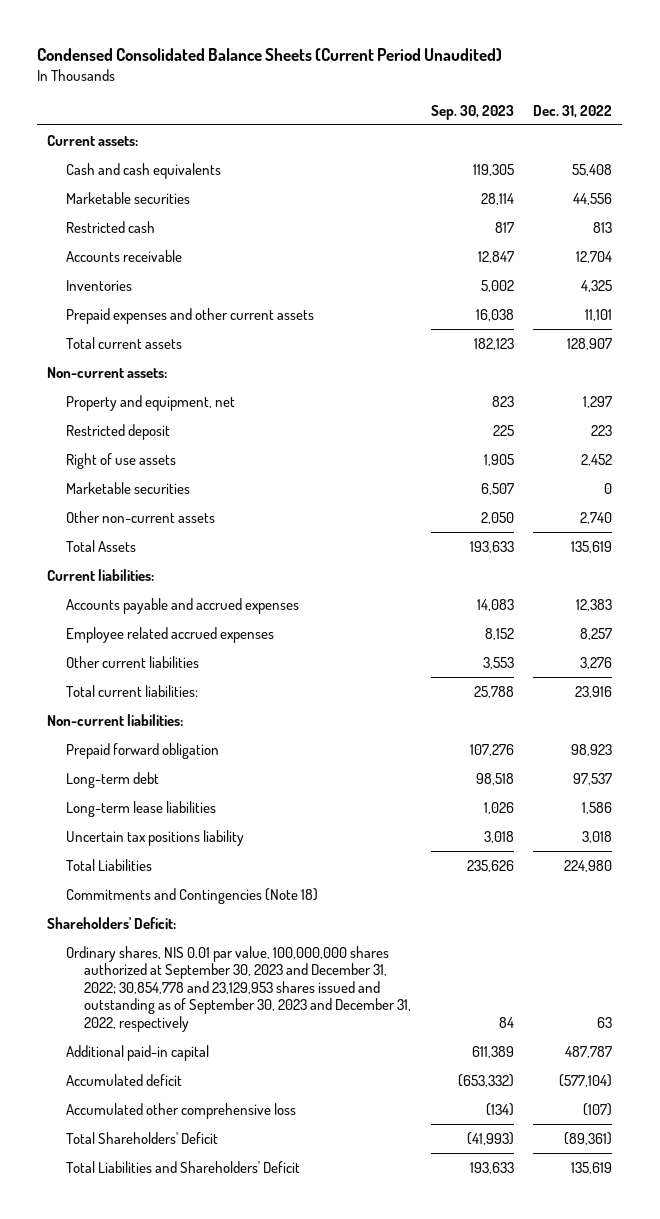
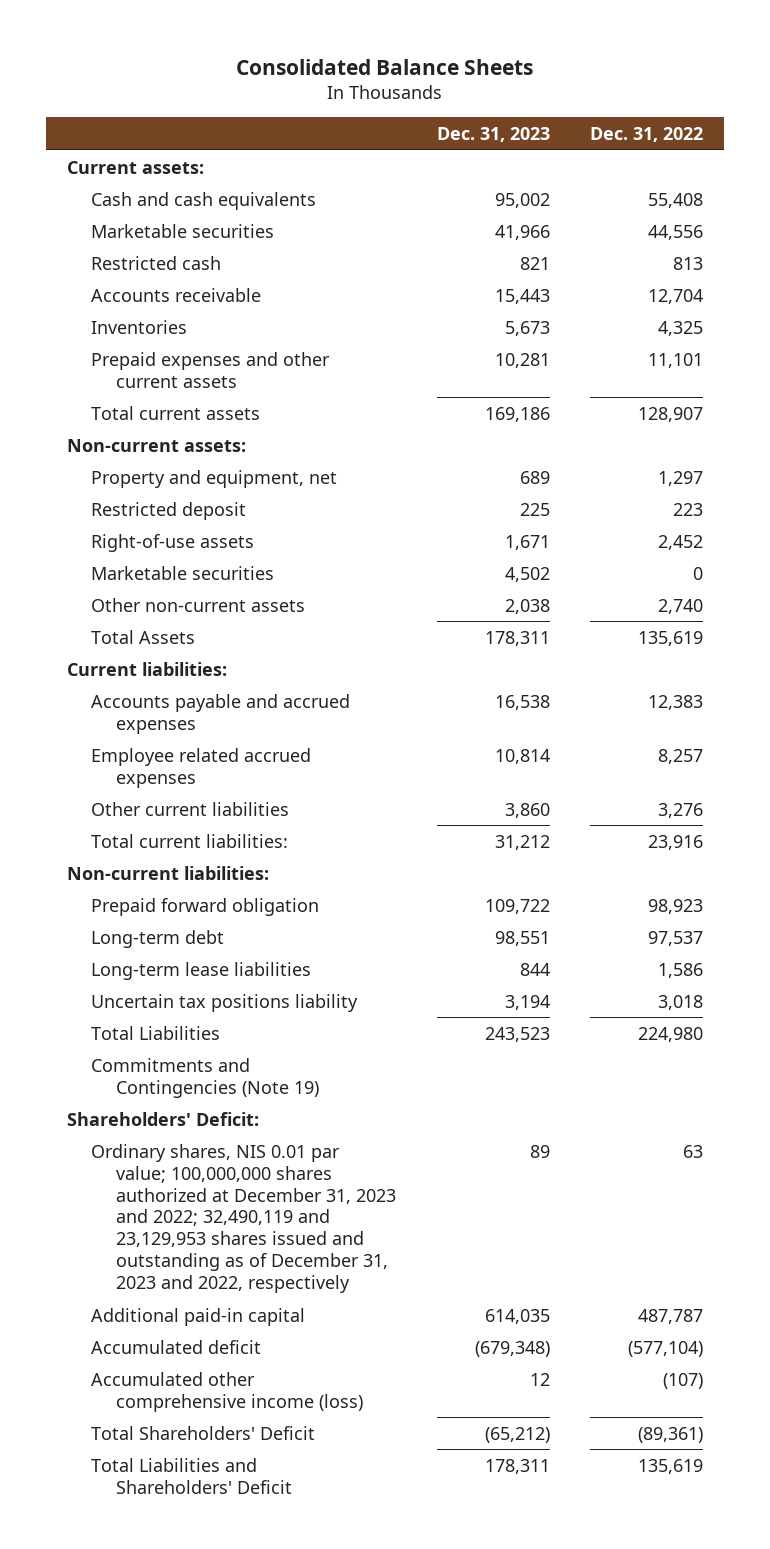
- Condensed Consolidated Balance Sheets (Current Period Unaudited)
+ Consolidated Balance Sheets
- | Sep. 30, 2023 | Dec. 31, 2022
+ | Dec. 31, 2023 | Dec. 31, 2022
- Right of use assets | 1,905 | 2,452
+ Right-of-use assets | 1,671 | 2,452
- Commitments and Contingencies (Note 18)
+ Commitments and Contingencies (Note 19)
- Ordinary shares, NIS 0.01 par value, 100,000,000 shares authorized at September 30, 2023 and December 31, 2022; 30,854,778 and 23,129,953 shares issued and outstanding as of September 30, 2023 and December 31, 2022, respectively | 84 | 63
+ Ordinary shares, NIS 0.01 par value; 100,000,000 shares authorized at December 31, 2023 and 2022; 32,490,119 and 23,129,953 shares issued and outstanding as of December 31, 2023 and 2022, respectively | 89 | 63
- Accumulated other comprehensive loss | (134) | (107)
+ Accumulated other comprehensive income (loss) | 12 | (107)

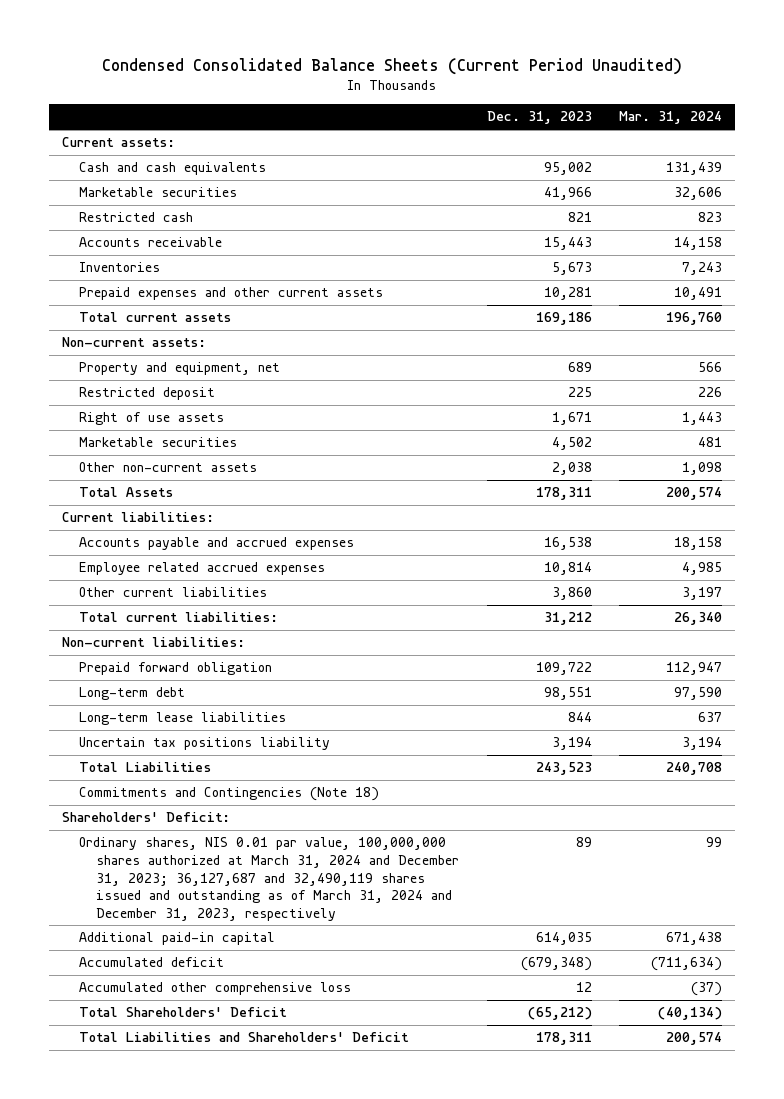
- Consolidated Balance Sheets
+ Condensed Consolidated Balance Sheets (Current Period Unaudited)
- | Dec. 31, 2023 | Dec. 31, 2022
+ | Dec. 31, 2023 | Mar. 31, 2024
- Right-of-use assets | 1,671 | 2,452
+ Right of use assets | 1,671 | 1,443
- Commitments and Contingencies (Note 19)
+ Commitments and Contingencies (Note 18)
- Ordinary shares, NIS 0.01 par value; 100,000,000 shares authorized at December 31, 2023 and 2022; 32,490,119 and 23,129,953 shares issued and outstanding as of December 31, 2023 and 2022, respectively | 89 | 63
+ Ordinary shares, NIS 0.01 par value, 100,000,000 shares authorized at March 31, 2024 and December 31, 2023; 36,127,687 and 32,490,119 shares issued and outstanding as of March 31, 2024 and December 31, 2023, respectively | 89 | 99
- Accumulated other comprehensive income (loss) | 12 | (107)
+ Accumulated other comprehensive loss | 12 | (37)

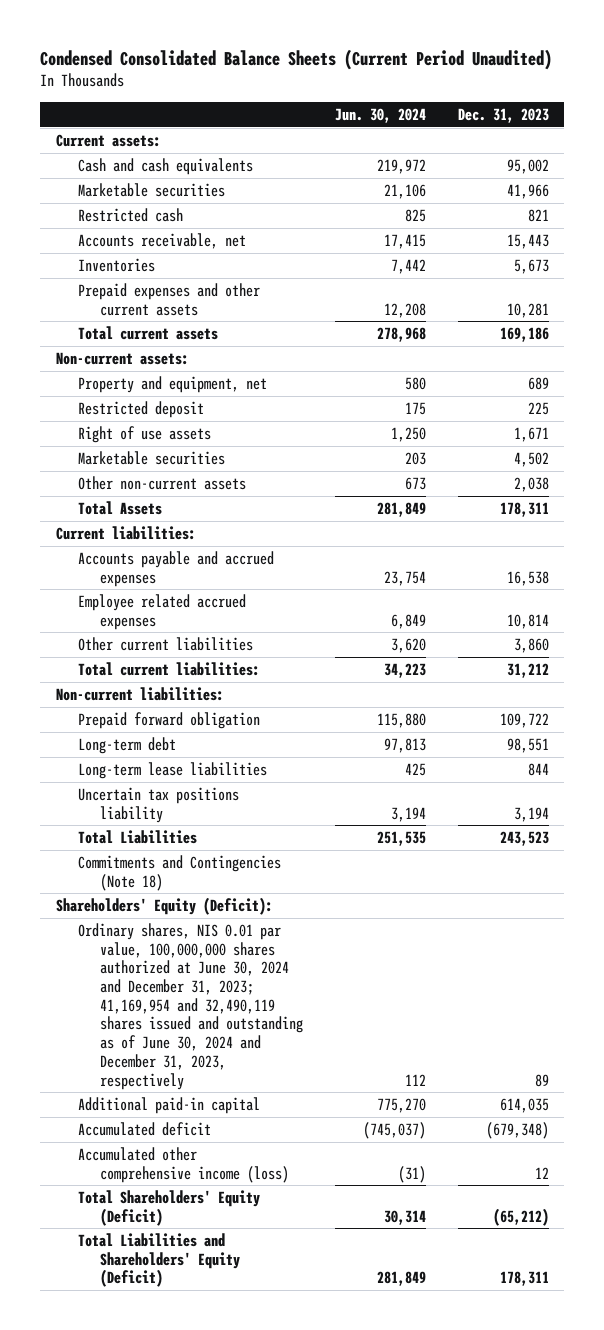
- | Dec. 31, 2023 | Mar. 31, 2024
+ | Jun. 30, 2024 | Dec. 31, 2023
- Accounts receivable | 15,443 | 14,158
+ Accounts receivable, net | 17,415 | 15,443
- Shareholders' Deficit:
- Ordinary shares, NIS 0.01 par value, 100,000,000 shares authorized at March 31, 2024 and December 31, 2023; 36,127,687 and 32,490,119 shares issued and outstanding as of March 31, 2024 and December 31, 2023, respectively | 89 | 99
+ Shareholders' Equity (Deficit):
+ Ordinary shares, NIS 0.01 par value, 100,000,000 shares authorized at June 30, 2024 and December 31, 2023; 41,169,954 and 32,490,119 shares issued and outstanding as of June 30, 2024 and December 31, 2023, respectively | 112 | 89
- Accumulated other comprehensive loss | 12 | (37)
- Total Shareholders' Deficit | (65,212) | (40,134)
- Total Liabilities and Shareholders' Deficit | 178,311 | 200,574
+ Accumulated other comprehensive income (loss) | (31) | 12
+ Total Shareholders' Equity (Deficit) | 30,314 | (65,212)
+ Total Liabilities and Shareholders' Equity (Deficit) | 281,849 | 178,311

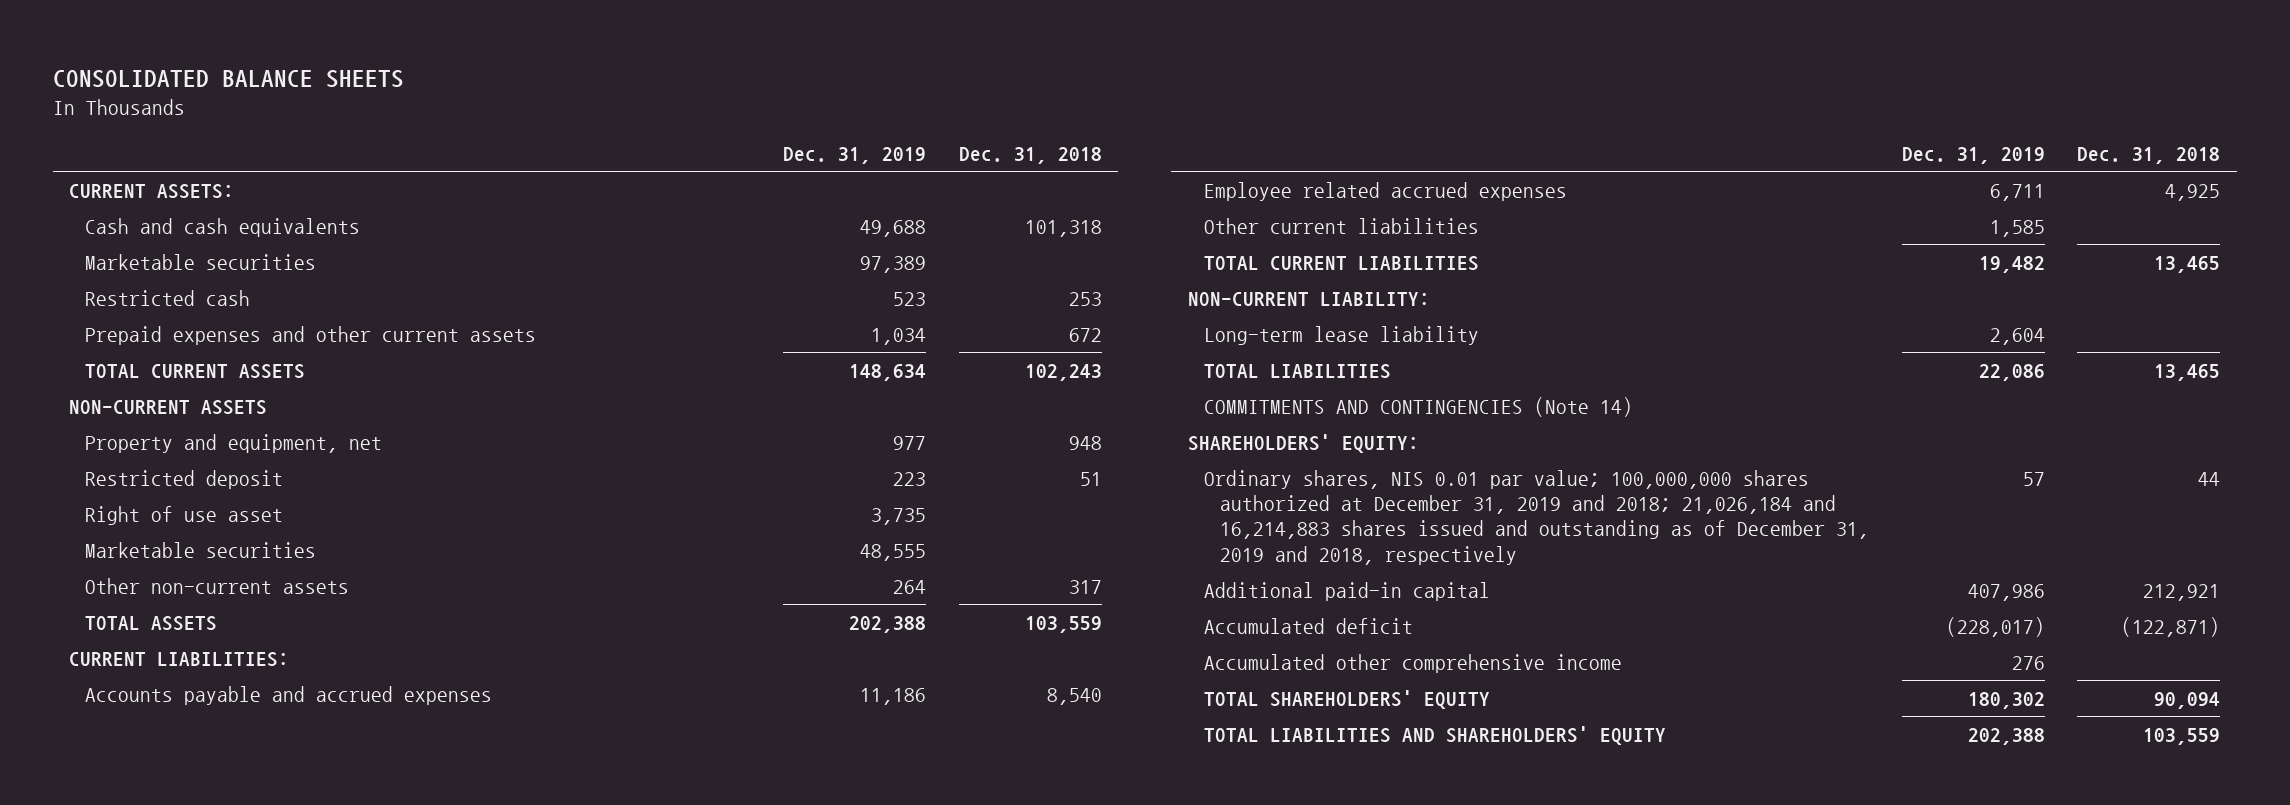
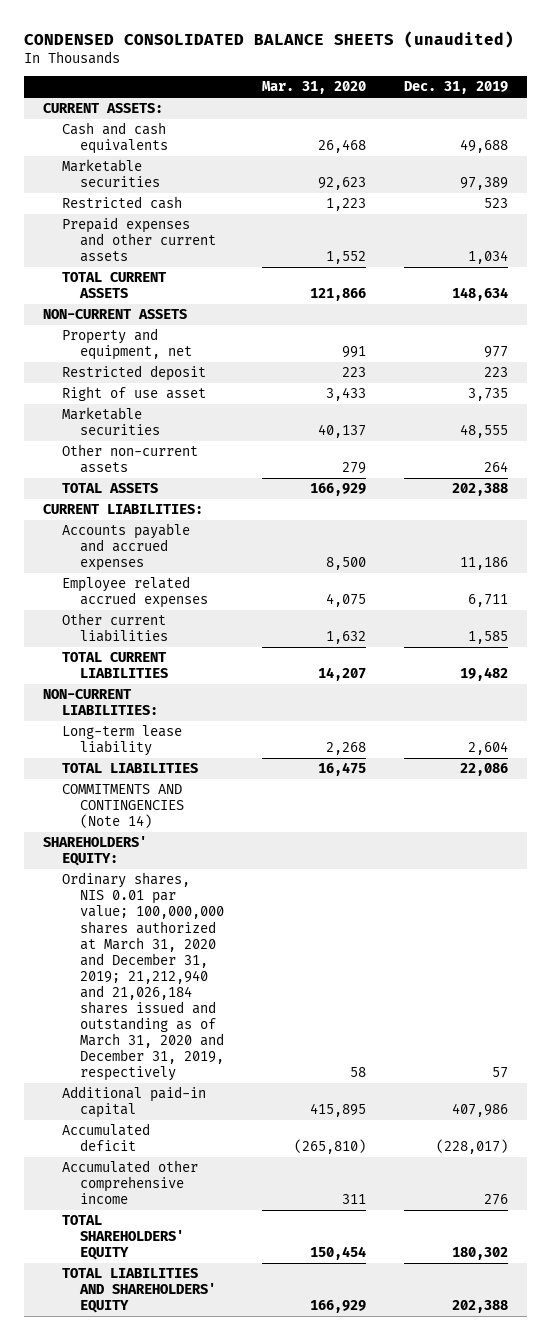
- CONSOLIDATED BALANCE SHEETS
+ CONDENSED CONSOLIDATED BALANCE SHEETS (unaudited)
- | Dec. 31, 2019 | Dec. 31, 2018
+ | Mar. 31, 2020 | Dec. 31, 2019
- NON-CURRENT LIABILITY:
+ NON-CURRENT LIABILITIES:
- Ordinary shares, NIS 0.01 par value; 100,000,000 shares authorized at December 31, 2019 and 2018; 21,026,184 and 16,214,883 shares issued and outstanding as of December 31, 2019 and 2018, respectively | 57 | 44
+ Ordinary shares, NIS 0.01 par value; 100,000,000 shares authorized at March 31, 2020 and December 31, 2019; 21,212,940 and 21,026,184 shares issued and outstanding as of March 31, 2020 and December 31, 2019, respectively | 58 | 57

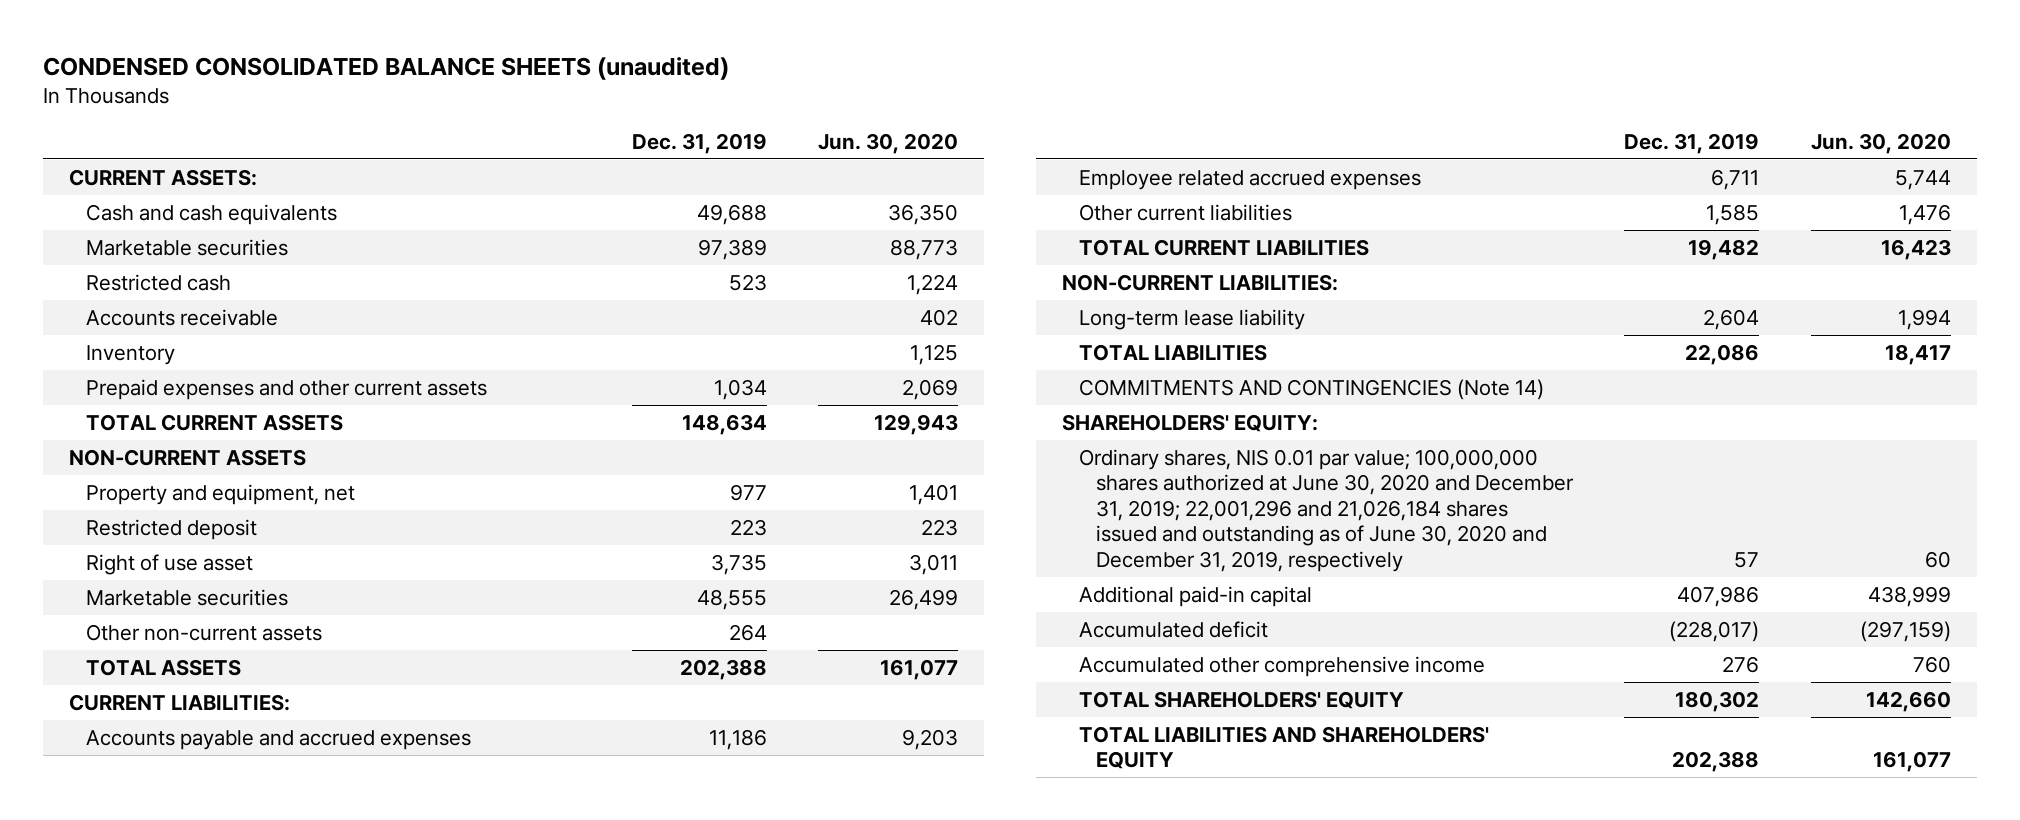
- | Mar. 31, 2020 | Dec. 31, 2019
+ | Dec. 31, 2019 | Jun. 30, 2020
+ Accounts receivable | | 402
+ Inventory | | 1,125
- Ordinary shares, NIS 0.01 par value; 100,000,000 shares authorized at March 31, 2020 and December 31, 2019; 21,212,940 and 21,026,184 shares issued and outstanding as of March 31, 2020 and December 31, 2019, respectively | 58 | 57
+ Ordinary shares, NIS 0.01 par value; 100,000,000 shares authorized at June 30, 2020 and December 31, 2019; 22,001,296 and 21,026,184 shares issued and outstanding as of June 30, 2020 and December 31, 2019, respectively | 57 | 60

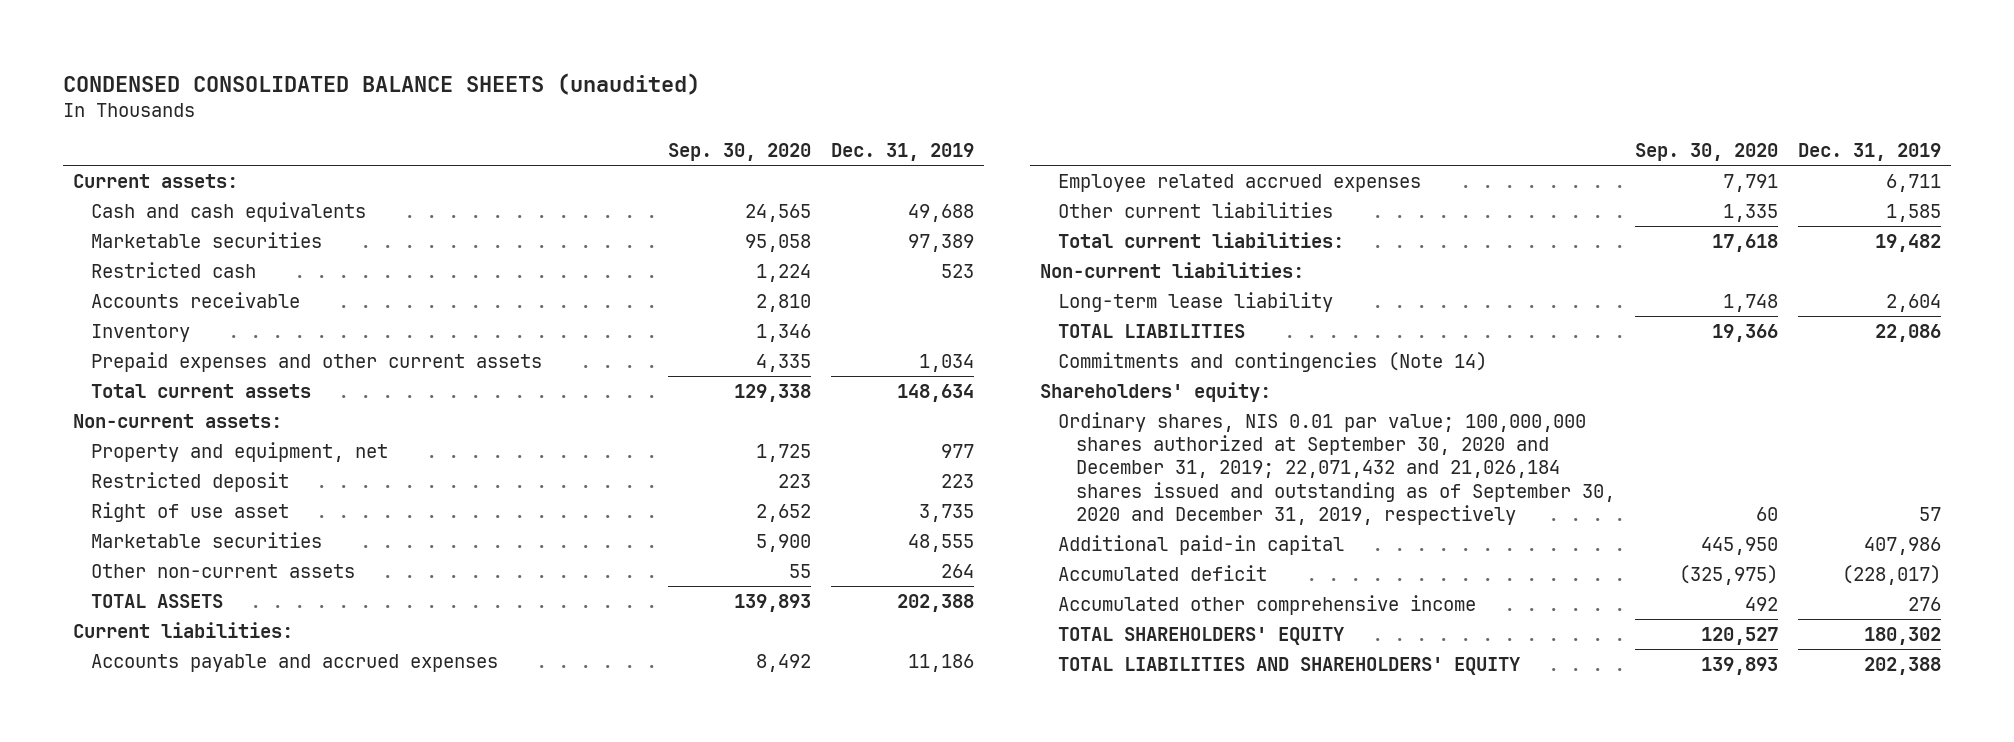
- | Dec. 31, 2019 | Jun. 30, 2020
+ | Sep. 30, 2020 | Dec. 31, 2019
- CURRENT ASSETS:
+ Current assets:
- TOTAL CURRENT ASSETS | 148,634 | 129,943
- NON-CURRENT ASSETS
+ Total current assets | 129,338 | 148,634
+ Non-current assets:
- CURRENT LIABILITIES:
+ Current liabilities:
- TOTAL CURRENT LIABILITIES | 19,482 | 16,423
- NON-CURRENT LIABILITIES:
+ Total current liabilities: | 17,618 | 19,482
+ Non-current liabilities:
- COMMITMENTS AND CONTINGENCIES (Note 14)
- SHAREHOLDERS' EQUITY:
- Ordinary shares, NIS 0.01 par value; 100,000,000 shares authorized at June 30, 2020 and December 31, 2019; 22,001,296 and 21,026,184 shares issued and outstanding as of June 30, 2020 and December 31, 2019, respectively | 57 | 60
+ Commitments and contingencies (Note 14)
+ Shareholders' equity:
+ Ordinary shares, NIS 0.01 par value; 100,000,000 shares authorized at September 30, 2020 and December 31, 2019; 22,071,432 and 21,026,184 shares issued and outstanding as of September 30, 2020 and December 31, 2019, respectively | 60 | 57

